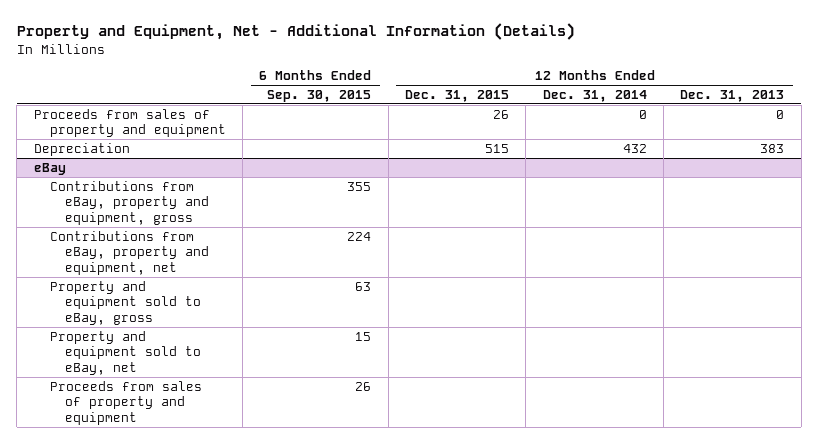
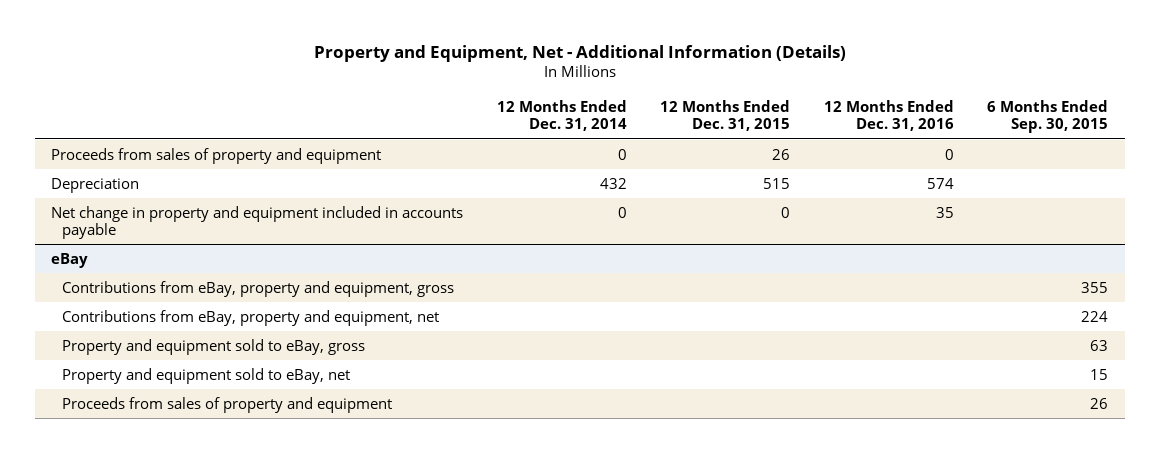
- | 6 Months Ended Sep. 30, 2015 | 12 Months Ended Dec. 31, 2015 | 12 Months Ended Dec. 31, 2014 | 12 Months Ended Dec. 31, 2013
+ | 12 Months Ended Dec. 31, 2014 | 12 Months Ended Dec. 31, 2015 | 12 Months Ended Dec. 31, 2016 | 6 Months Ended Sep. 30, 2015
+ Net change in property and equipment included in accounts payable | 0 | 0 | 35 |

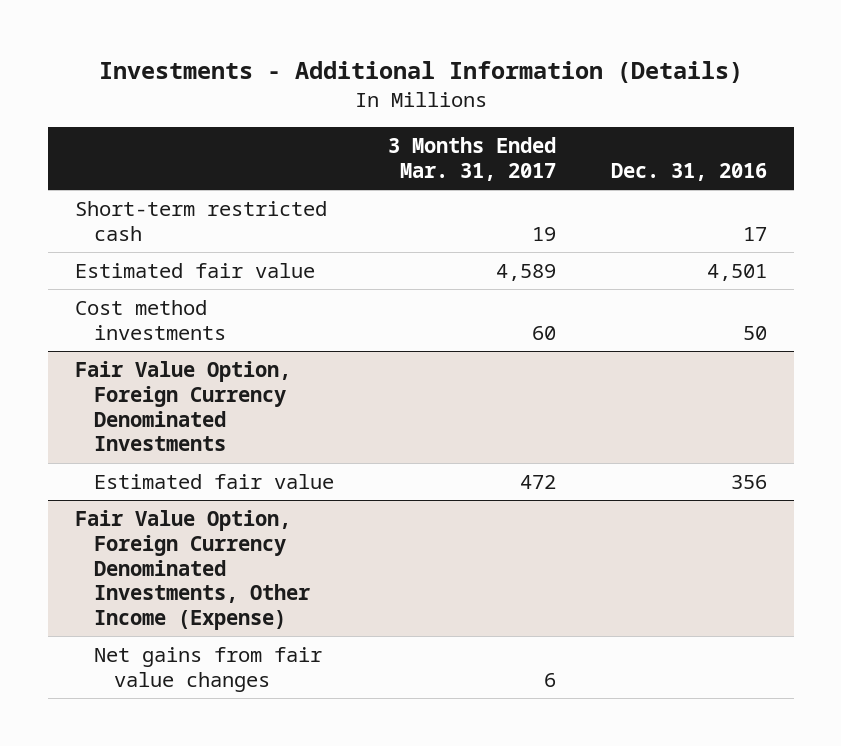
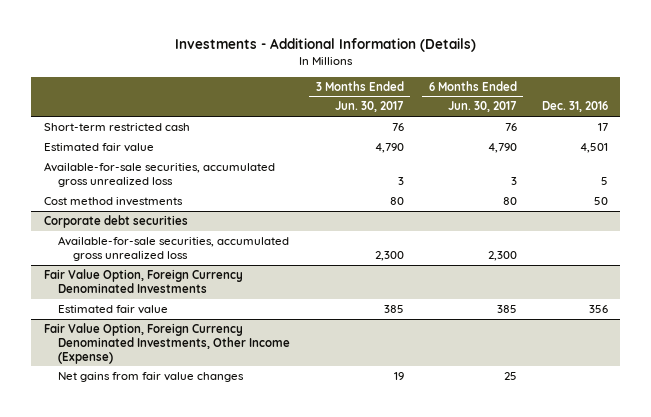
- | 3 Months Ended Mar. 31, 2017 | Dec. 31, 2016
+ | 3 Months Ended Jun. 30, 2017 | 6 Months Ended Jun. 30, 2017 | Dec. 31, 2016
+ Available-for-sale securities, accumulated gross unrealized loss | 3 | 3 | 5
+ Corporate debt securities
+ Available-for-sale securities, accumulated gross unrealized loss | 2,300 | 2,300 |

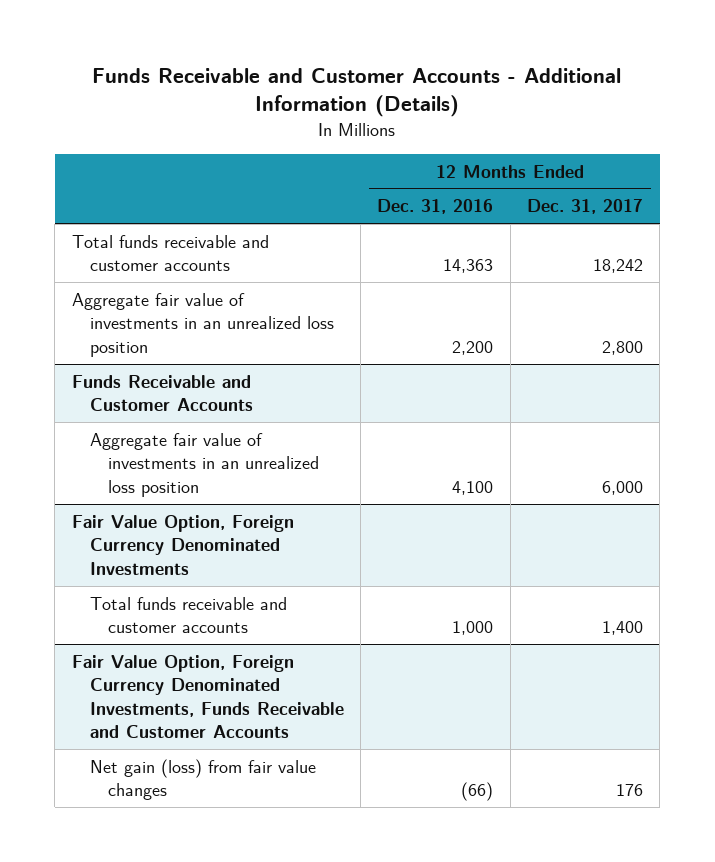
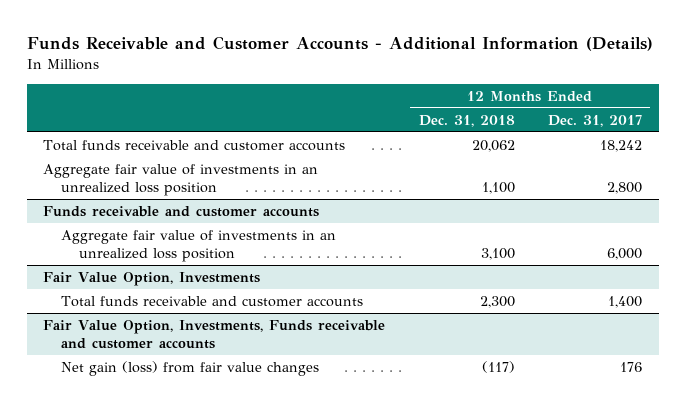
- | 12 Months Ended Dec. 31, 2016 | 12 Months Ended Dec. 31, 2017
+ | 12 Months Ended Dec. 31, 2018 | 12 Months Ended Dec. 31, 2017
- Funds Receivable and Customer Accounts
+ Funds receivable and customer accounts
- Fair Value Option, Foreign Currency Denominated Investments
+ Fair Value Option, Investments
- Fair Value Option, Foreign Currency Denominated Investments, Funds Receivable and Customer Accounts
+ Fair Value Option, Investments, Funds receivable and customer accounts

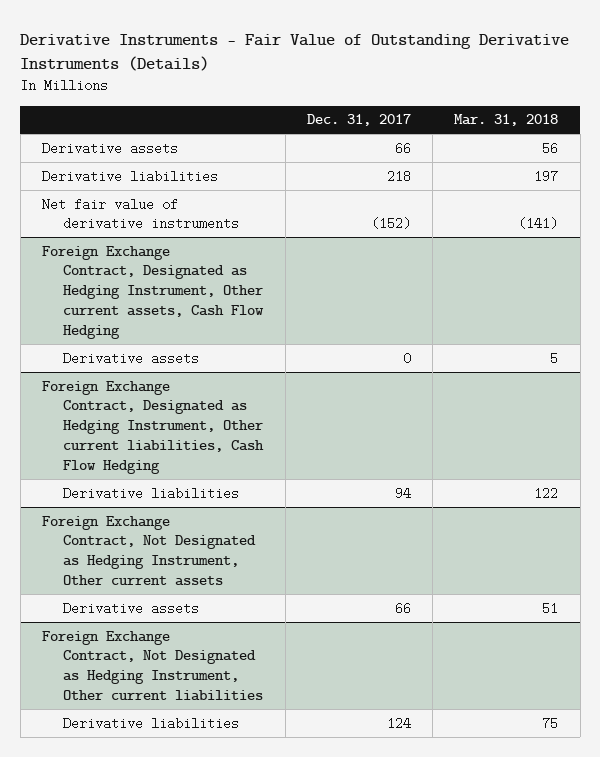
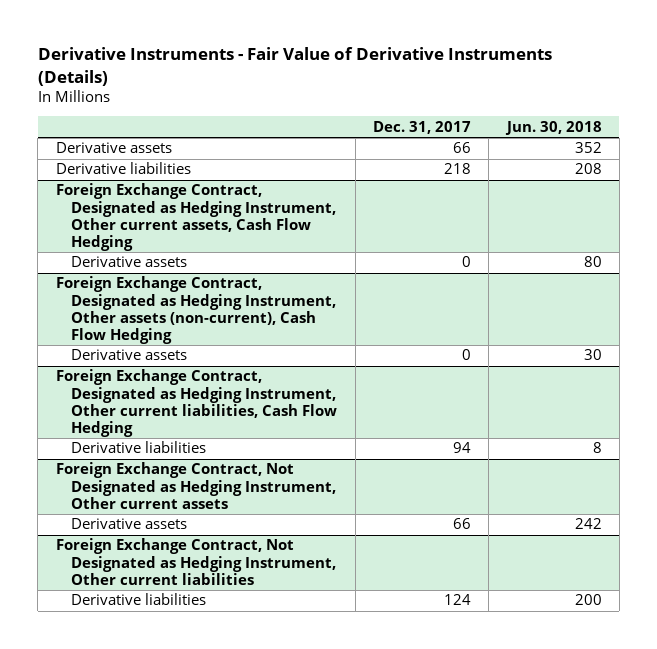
- Derivative Instruments - Fair Value of Outstanding Derivative Instruments (Details)
+ Derivative Instruments - Fair Value of Derivative Instruments (Details)
- | Dec. 31, 2017 | Mar. 31, 2018
+ | Dec. 31, 2017 | Jun. 30, 2018
- Net fair value of derivative instruments | (152) | (141)
+ Foreign Exchange Contract, Designated as Hedging Instrument, Other assets (non-current), Cash Flow Hedging
+ Derivative assets | 0 | 30

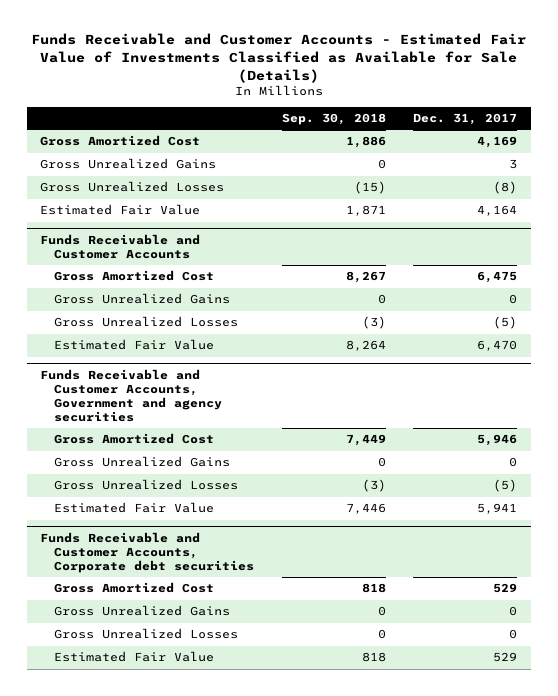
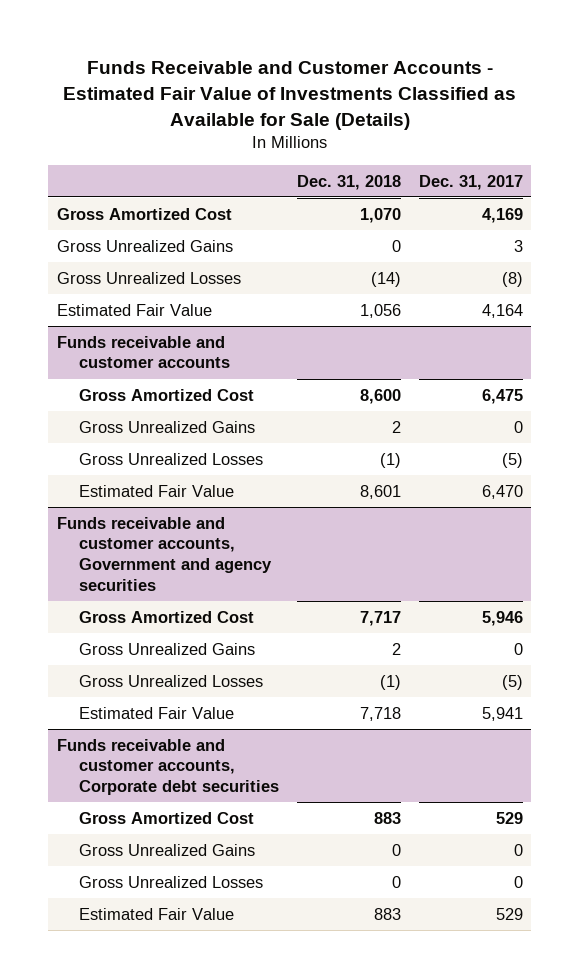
- | Sep. 30, 2018 | Dec. 31, 2017
+ | Dec. 31, 2018 | Dec. 31, 2017
- Funds Receivable and Customer Accounts
+ Funds receivable and customer accounts
- Funds Receivable and Customer Accounts, Government and agency securities
+ Funds receivable and customer accounts, Government and agency securities
- Funds Receivable and Customer Accounts, Corporate debt securities
+ Funds receivable and customer accounts, Corporate debt securities

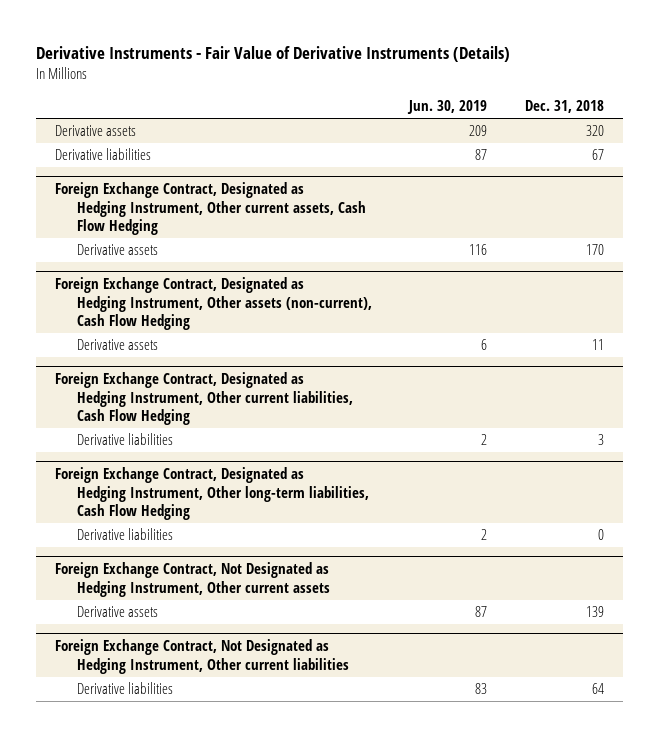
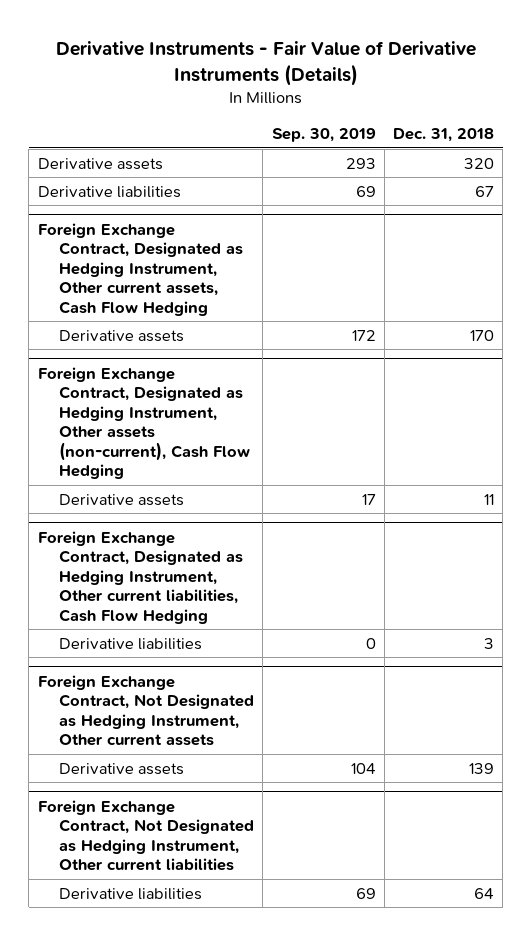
- | Jun. 30, 2019 | Dec. 31, 2018
+ | Sep. 30, 2019 | Dec. 31, 2018
- Foreign Exchange Contract, Designated as Hedging Instrument, Other long-term liabilities, Cash Flow Hedging
- Derivative liabilities | 2 | 0

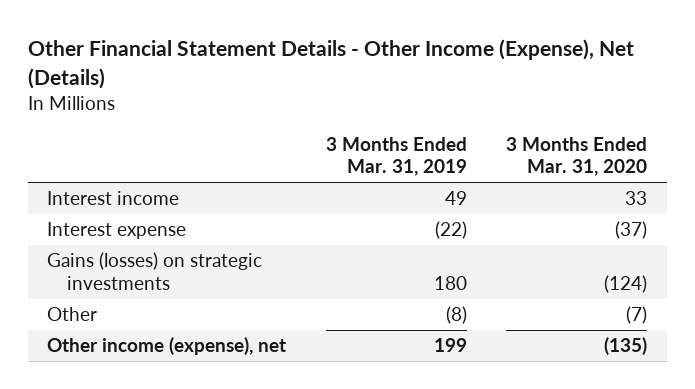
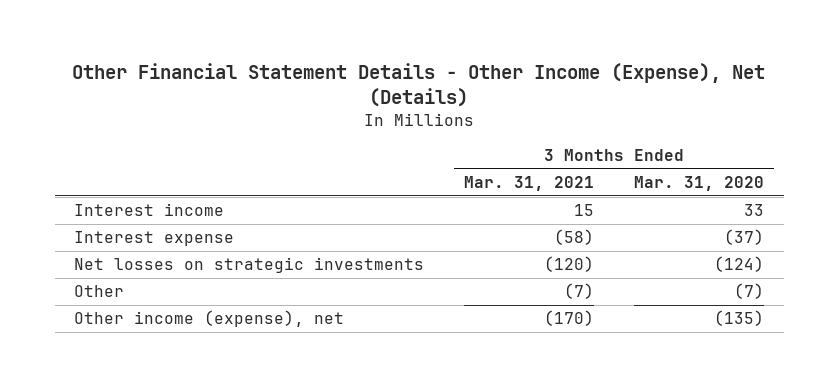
- | 3 Months Ended Mar. 31, 2019 | 3 Months Ended Mar. 31, 2020
+ | 3 Months Ended Mar. 31, 2021 | 3 Months Ended Mar. 31, 2020
- Gains (losses) on strategic investments | 180 | (124)
+ Net losses on strategic investments | (120) | (124)

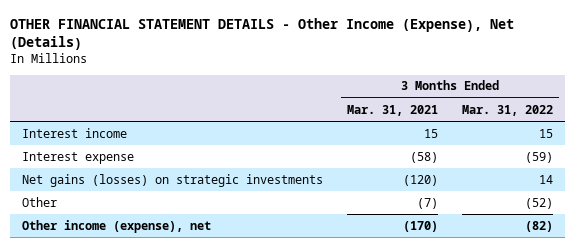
- Other Financial Statement Details - Other Income (Expense), Net (Details)
+ OTHER FINANCIAL STATEMENT DETAILS - Other Income (Expense), Net (Details)
- | 3 Months Ended Mar. 31, 2021 | 3 Months Ended Mar. 31, 2020
+ | 3 Months Ended Mar. 31, 2021 | 3 Months Ended Mar. 31, 2022
- Net losses on strategic investments | (120) | (124)
+ Net gains (losses) on strategic investments | (120) | 14

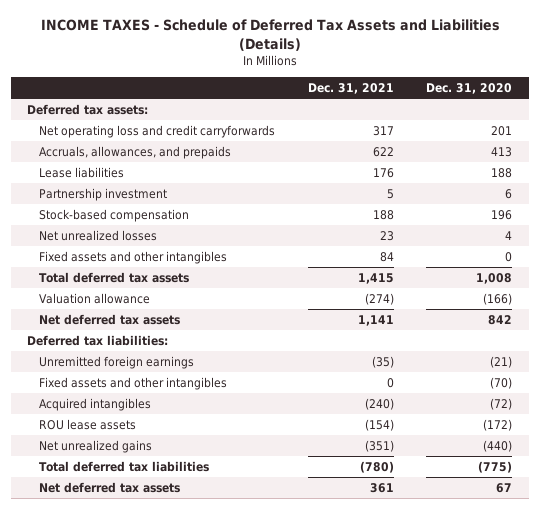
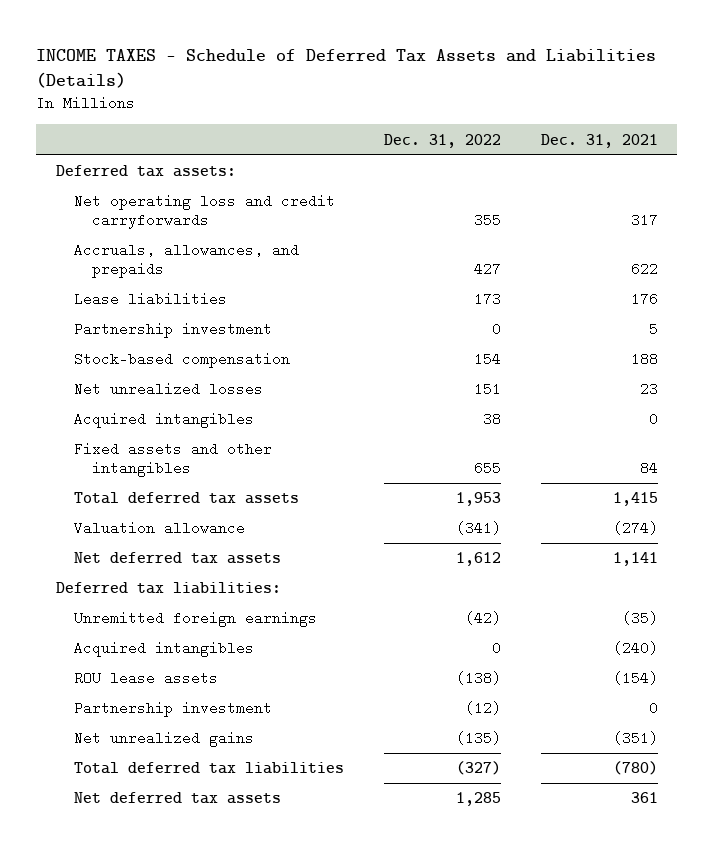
- | Dec. 31, 2021 | Dec. 31, 2020
+ | Dec. 31, 2022 | Dec. 31, 2021
+ Acquired intangibles | 38 | 0
- Fixed assets and other intangibles | 0 | (70)
+ Partnership investment | (12) | 0

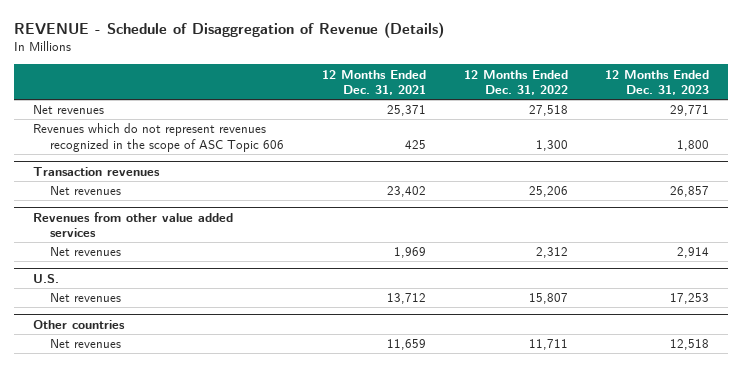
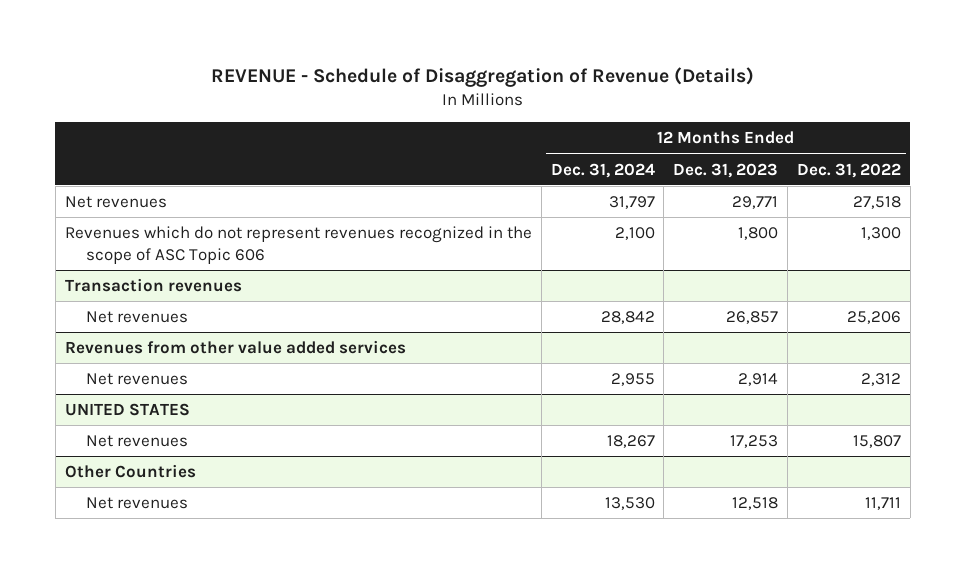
- | 12 Months Ended Dec. 31, 2021 | 12 Months Ended Dec. 31, 2022 | 12 Months Ended Dec. 31, 2023
+ | 12 Months Ended Dec. 31, 2024 | 12 Months Ended Dec. 31, 2023 | 12 Months Ended Dec. 31, 2022
- U.S.
+ UNITED STATES
- Other countries
+ Other Countries

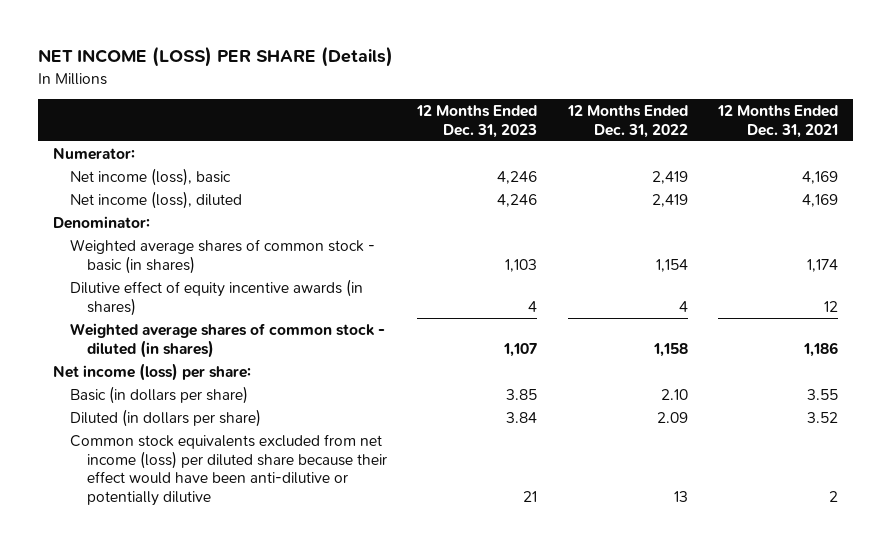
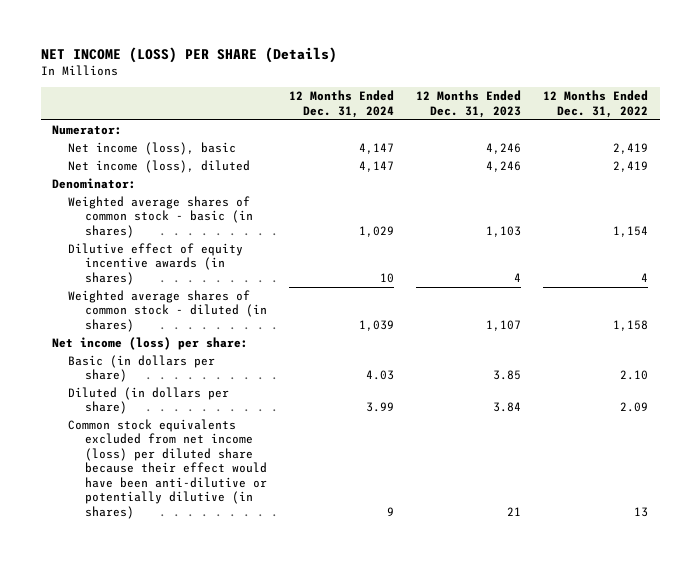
- | 12 Months Ended Dec. 31, 2023 | 12 Months Ended Dec. 31, 2022 | 12 Months Ended Dec. 31, 2021
+ | 12 Months Ended Dec. 31, 2024 | 12 Months Ended Dec. 31, 2023 | 12 Months Ended Dec. 31, 2022
- Common stock equivalents excluded from net income (loss) per diluted share because their effect would have been anti-dilutive or potentially dilutive | 21 | 13 | 2
+ Common stock equivalents excluded from net income (loss) per diluted share because their effect would have been anti-dilutive or potentially dilutive (in shares) | 9 | 21 | 13

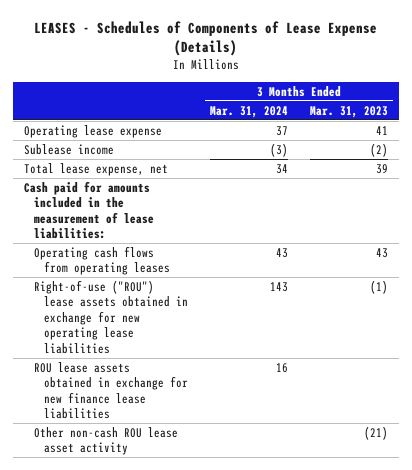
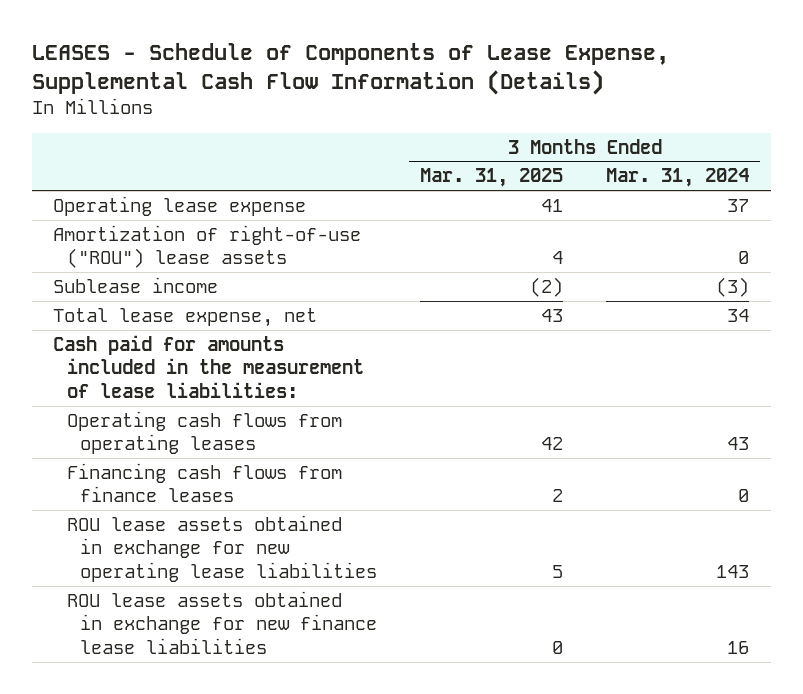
- LEASES - Schedules of Components of Lease Expense (Details)
+ LEASES - Schedule of Components of Lease Expense, Supplemental Cash Flow Information (Details)
- | 3 Months Ended Mar. 31, 2024 | 3 Months Ended Mar. 31, 2023
+ | 3 Months Ended Mar. 31, 2025 | 3 Months Ended Mar. 31, 2024
+ Amortization of right-of-use ("ROU") lease assets | 4 | 0
- Right-of-use ("ROU") lease assets obtained in exchange for new operating lease liabilities | 143 | (1)
+ Financing cash flows from finance leases | 2 | 0
+ ROU lease assets obtained in exchange for new operating lease liabilities | 5 | 143
- Other non-cash ROU lease asset activity | | (21)

